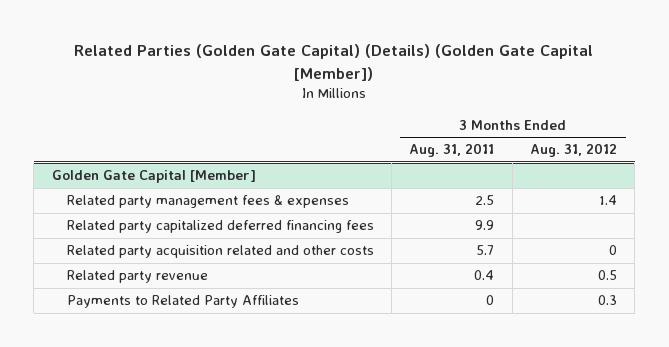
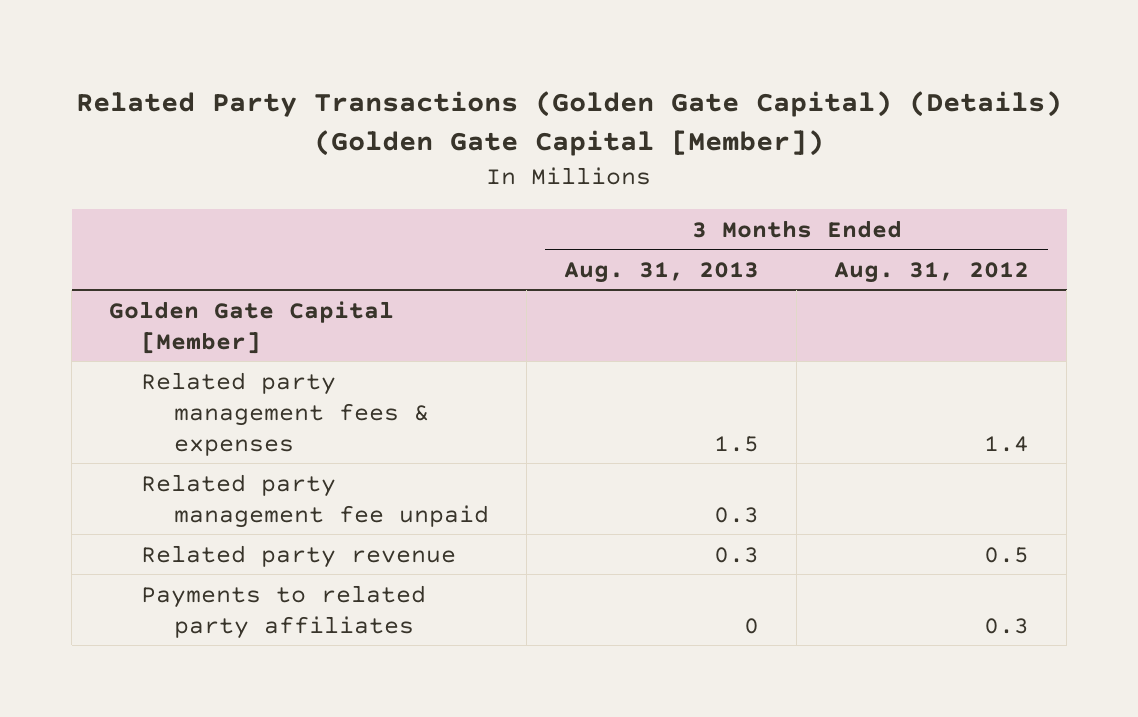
- Related Parties (Golden Gate Capital) (Details) (Golden Gate Capital [Member])
+ Related Party Transactions (Golden Gate Capital) (Details) (Golden Gate Capital [Member])
- | 3 Months Ended Aug. 31, 2011 | 3 Months Ended Aug. 31, 2012
+ | 3 Months Ended Aug. 31, 2013 | 3 Months Ended Aug. 31, 2012
@ Golden Gate Capital [Member]
- Related party capitalized deferred financing fees | 9.9 |
- Related party acquisition related and other costs | 5.7 | 0
+ Related party management fee unpaid | 0.3 |
- Payments to Related Party Affiliates | 0 | 0.3
+ Payments to related party affiliates | 0 | 0.3

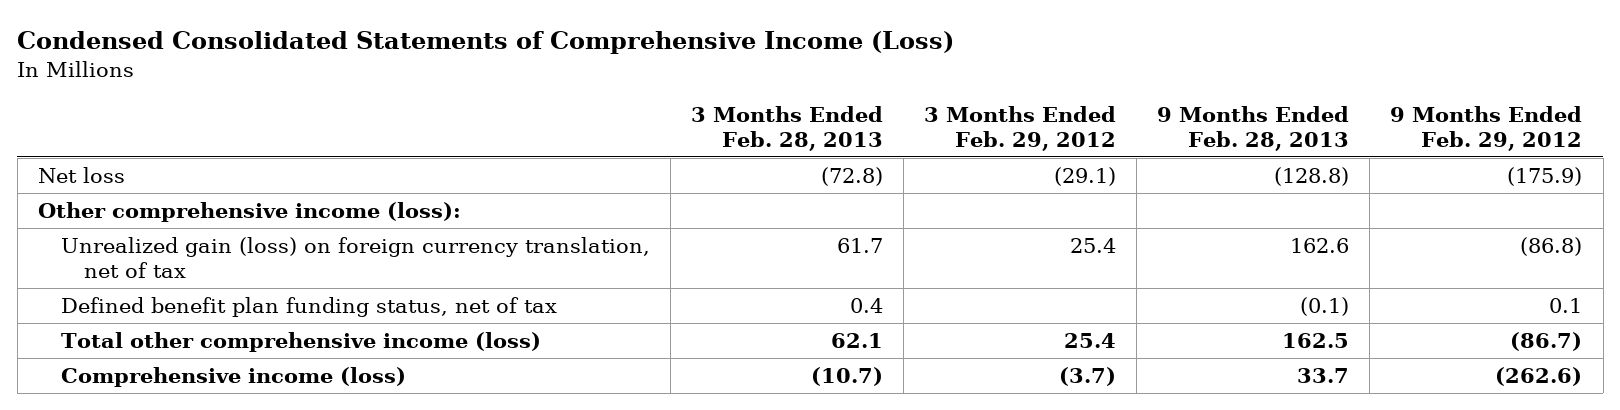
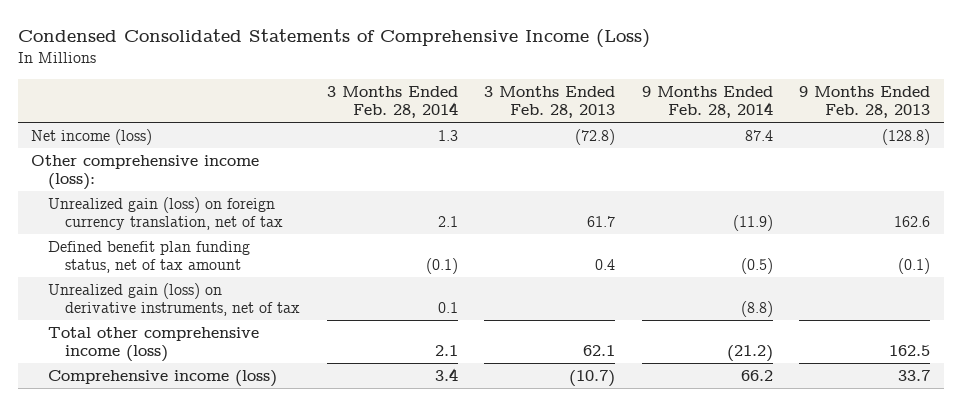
- | 3 Months Ended Feb. 28, 2013 | 3 Months Ended Feb. 29, 2012 | 9 Months Ended Feb. 28, 2013 | 9 Months Ended Feb. 29, 2012
+ | 3 Months Ended Feb. 28, 2014 | 3 Months Ended Feb. 28, 2013 | 9 Months Ended Feb. 28, 2014 | 9 Months Ended Feb. 28, 2013
- Net loss | (72.8) | (29.1) | (128.8) | (175.9)
+ Net income (loss) | 1.3 | (72.8) | 87.4 | (128.8)
- Defined benefit plan funding status, net of tax | 0.4 | | (0.1) | 0.1
+ Defined benefit plan funding status, net of tax amount | (0.1) | 0.4 | (0.5) | (0.1)
+ Unrealized gain (loss) on derivative instruments, net of tax | 0.1 | | (8.8) |

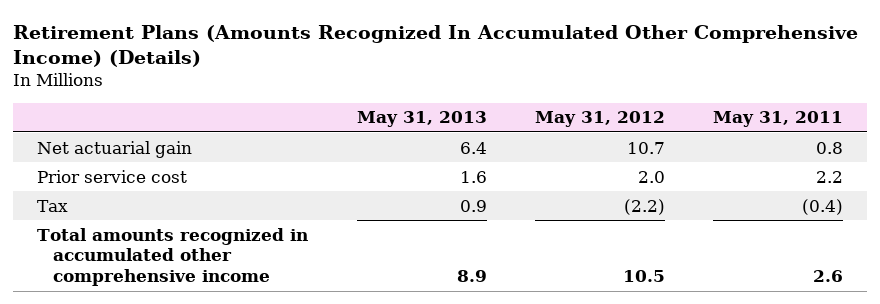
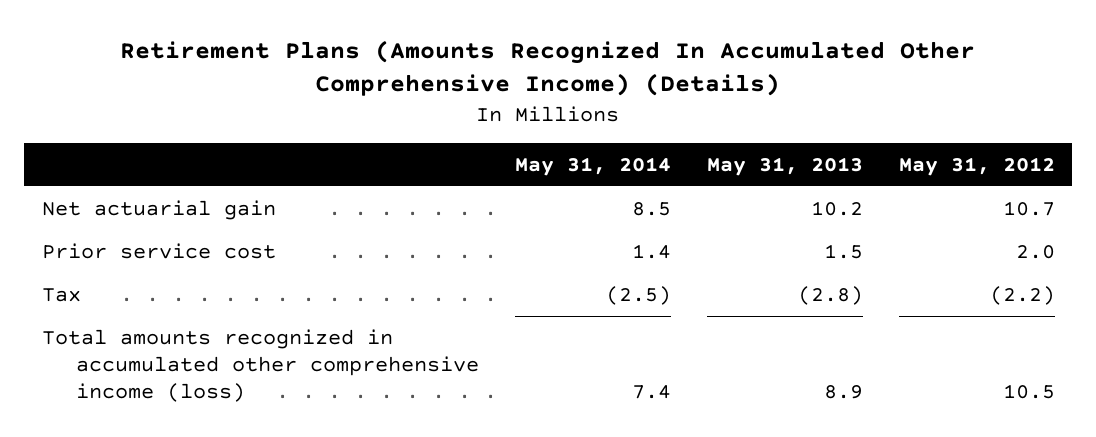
- | May 31, 2013 | May 31, 2012 | May 31, 2011
+ | May 31, 2014 | May 31, 2013 | May 31, 2012
- Net actuarial gain | 6.4 | 10.7 | 0.8
- Prior service cost | 1.6 | 2.0 | 2.2
- Tax | 0.9 | (2.2) | (0.4)
- Total amounts recognized in accumulated other comprehensive income | 8.9 | 10.5 | 2.6
+ Net actuarial gain | 8.5 | 10.2 | 10.7
+ Prior service cost | 1.4 | 1.5 | 2.0
+ Tax | (2.5) | (2.8) | (2.2)
+ Total amounts recognized in accumulated other comprehensive income (loss) | 7.4 | 8.9 | 10.5

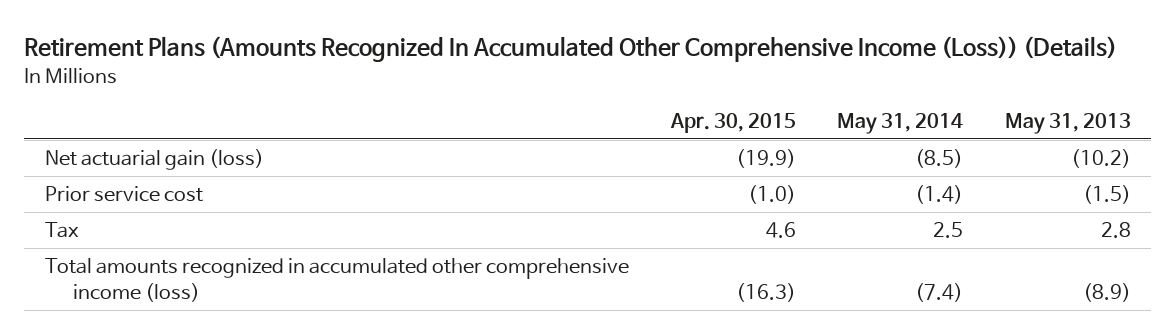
- Retirement Plans (Amounts Recognized In Accumulated Other Comprehensive Income) (Details)
+ Retirement Plans (Amounts Recognized In Accumulated Other Comprehensive Income (Loss)) (Details)
- | May 31, 2014 | May 31, 2013 | May 31, 2012
+ | Apr. 30, 2015 | May 31, 2014 | May 31, 2013
- Net actuarial gain | 8.5 | 10.2 | 10.7
- Prior service cost | 1.4 | 1.5 | 2.0
- Tax | (2.5) | (2.8) | (2.2)
- Total amounts recognized in accumulated other comprehensive income (loss) | 7.4 | 8.9 | 10.5
+ Net actuarial gain (loss) | (19.9) | (8.5) | (10.2)
+ Prior service cost | (1.0) | (1.4) | (1.5)
+ Tax | 4.6 | 2.5 | 2.8
+ Total amounts recognized in accumulated other comprehensive income (loss) | (16.3) | (7.4) | (8.9)

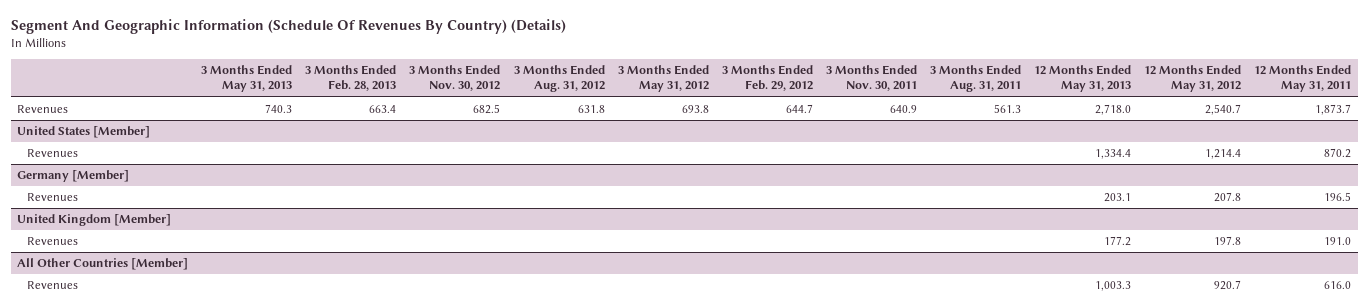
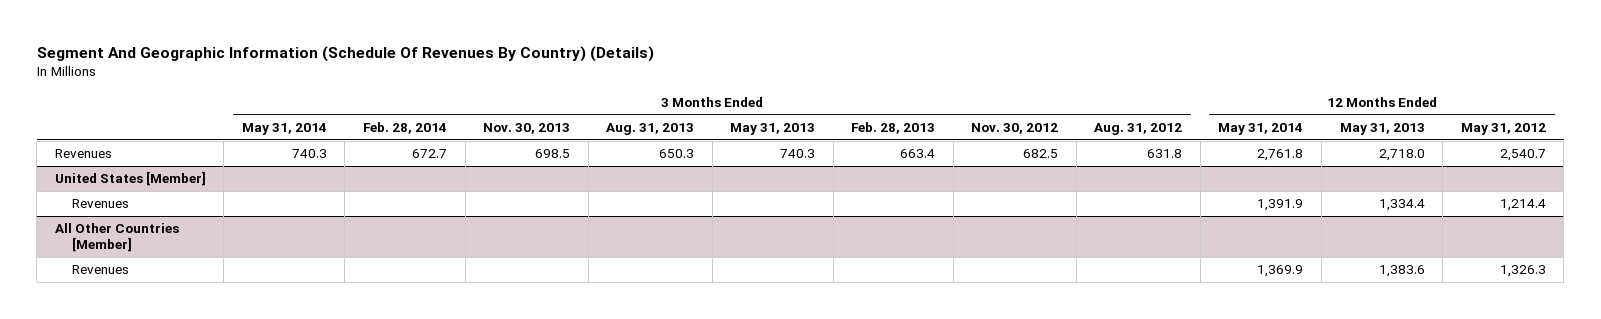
- | 3 Months Ended May 31, 2013 | 3 Months Ended Feb. 28, 2013 | 3 Months Ended Nov. 30, 2012 | 3 Months Ended Aug. 31, 2012 | 3 Months Ended May 31, 2012 | 3 Months Ended Feb. 29, 2012 | 3 Months Ended Nov. 30, 2011 | 3 Months Ended Aug. 31, 2011 | 12 Months Ended May 31, 2013 | 12 Months Ended May 31, 2012 | 12 Months Ended May 31, 2011
+ | 3 Months Ended May 31, 2014 | 3 Months Ended Feb. 28, 2014 | 3 Months Ended Nov. 30, 2013 | 3 Months Ended Aug. 31, 2013 | 3 Months Ended May 31, 2013 | 3 Months Ended Feb. 28, 2013 | 3 Months Ended Nov. 30, 2012 | 3 Months Ended Aug. 31, 2012 | 12 Months Ended May 31, 2014 | 12 Months Ended May 31, 2013 | 12 Months Ended May 31, 2012
- Germany [Member]
- Revenues | | | | | | | | | 203.1 | 207.8 | 196.5
- United Kingdom [Member]
- Revenues | | | | | | | | | 177.2 | 197.8 | 191.0
@ All Other Countries [Member]
- Revenues | | | | | | | | | 1,003.3 | 920.7 | 616.0
+ Revenues | | | | | | | | | 1,369.9 | 1,383.6 | 1,326.3

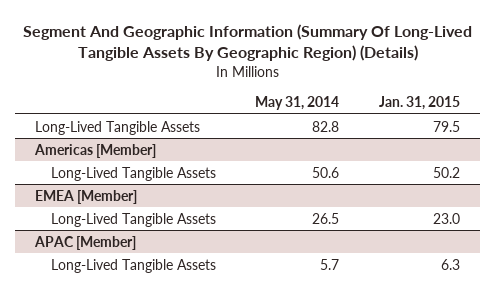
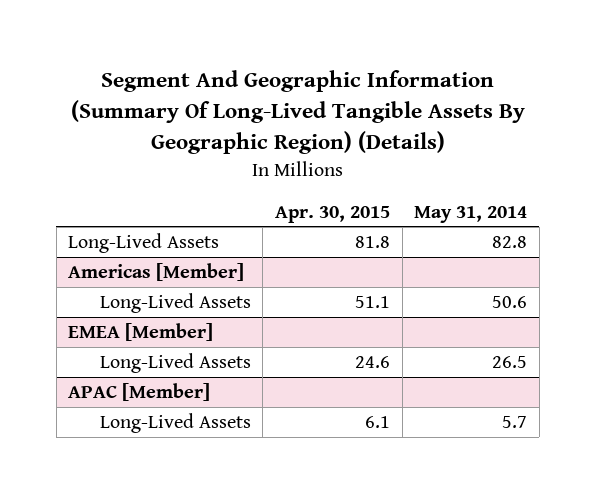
- | May 31, 2014 | Jan. 31, 2015
+ | Apr. 30, 2015 | May 31, 2014
- Long-Lived Tangible Assets | 82.8 | 79.5
+ Long-Lived Assets | 81.8 | 82.8
@ Americas [Member]
- Long-Lived Tangible Assets | 50.6 | 50.2
+ Long-Lived Assets | 51.1 | 50.6
@ EMEA [Member]
- Long-Lived Tangible Assets | 26.5 | 23.0
+ Long-Lived Assets | 24.6 | 26.5
@ APAC [Member]
- Long-Lived Tangible Assets | 5.7 | 6.3
+ Long-Lived Assets | 6.1 | 5.7

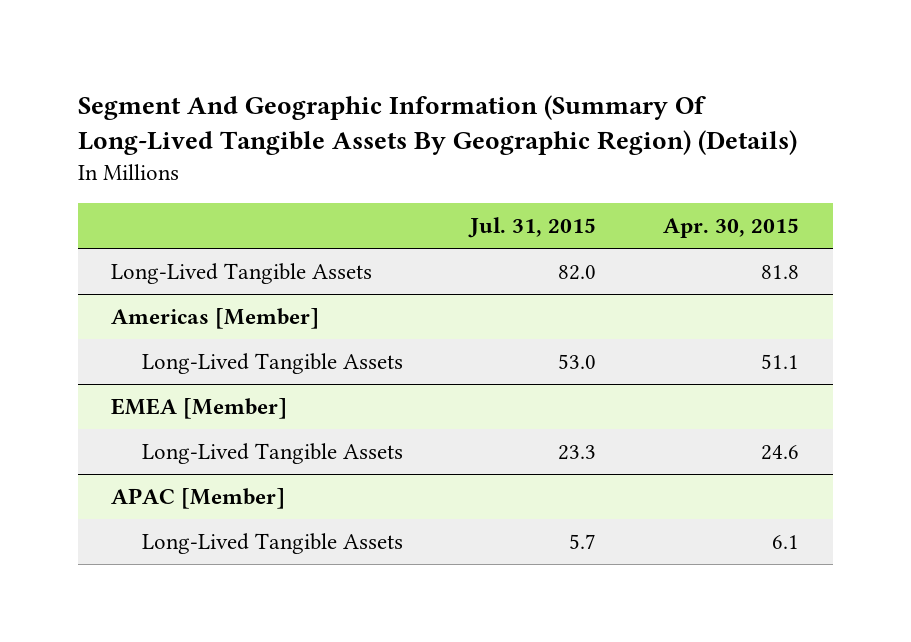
- | Apr. 30, 2015 | May 31, 2014
+ | Jul. 31, 2015 | Apr. 30, 2015
- Long-Lived Assets | 81.8 | 82.8
+ Long-Lived Tangible Assets | 82.0 | 81.8
@ Americas [Member]
- Long-Lived Assets | 51.1 | 50.6
+ Long-Lived Tangible Assets | 53.0 | 51.1
@ EMEA [Member]
- Long-Lived Assets | 24.6 | 26.5
+ Long-Lived Tangible Assets | 23.3 | 24.6
@ APAC [Member]
- Long-Lived Assets | 6.1 | 5.7
+ Long-Lived Tangible Assets | 5.7 | 6.1

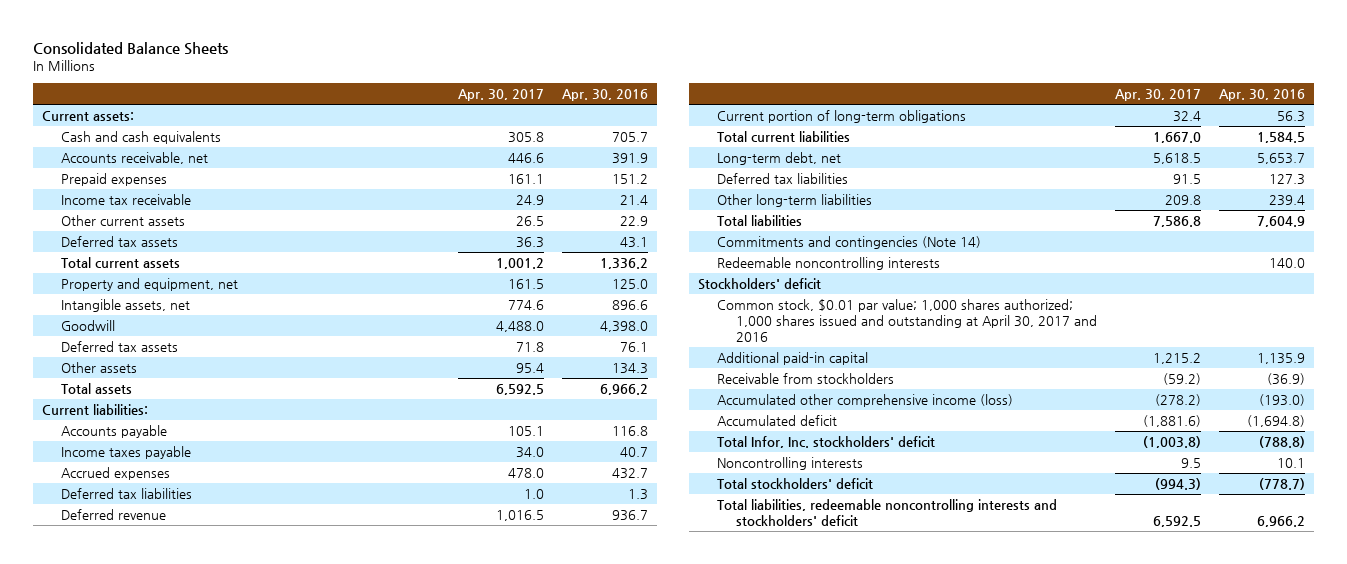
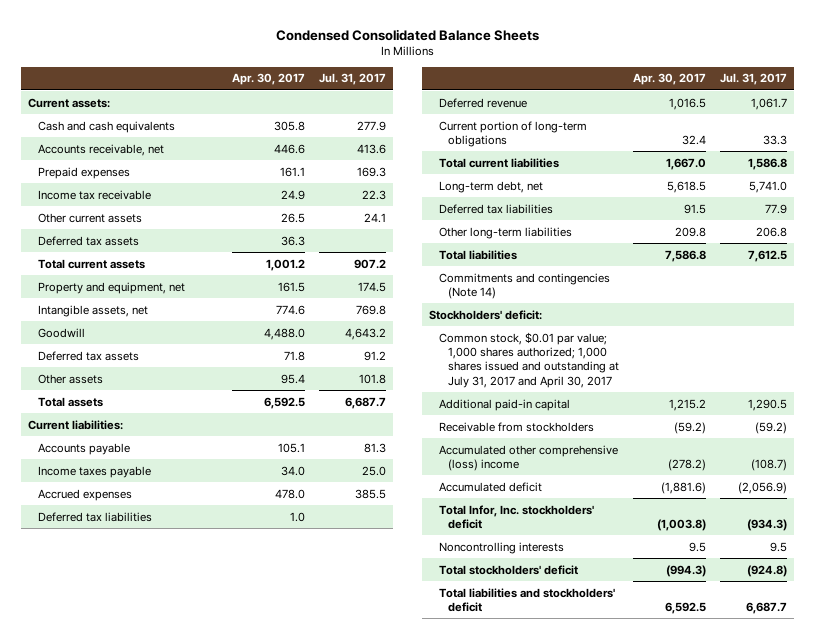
- Consolidated Balance Sheets
+ Condensed Consolidated Balance Sheets
- | Apr. 30, 2017 | Apr. 30, 2016
+ | Apr. 30, 2017 | Jul. 31, 2017
- Redeemable noncontrolling interests | | 140.0
- Stockholders' deficit
- Common stock, $0.01 par value; 1,000 shares authorized; 1,000 shares issued and outstanding at April 30, 2017 and 2016
+ Stockholders' deficit:
+ Common stock, $0.01 par value; 1,000 shares authorized; 1,000 shares issued and outstanding at July 31, 2017 and April 30, 2017
- Accumulated other comprehensive income (loss) | (278.2) | (193.0)
+ Accumulated other comprehensive (loss) income | (278.2) | (108.7)
- Total liabilities, redeemable noncontrolling interests and stockholders' deficit | 6,592.5 | 6,966.2
+ Total liabilities and stockholders' deficit | 6,592.5 | 6,687.7

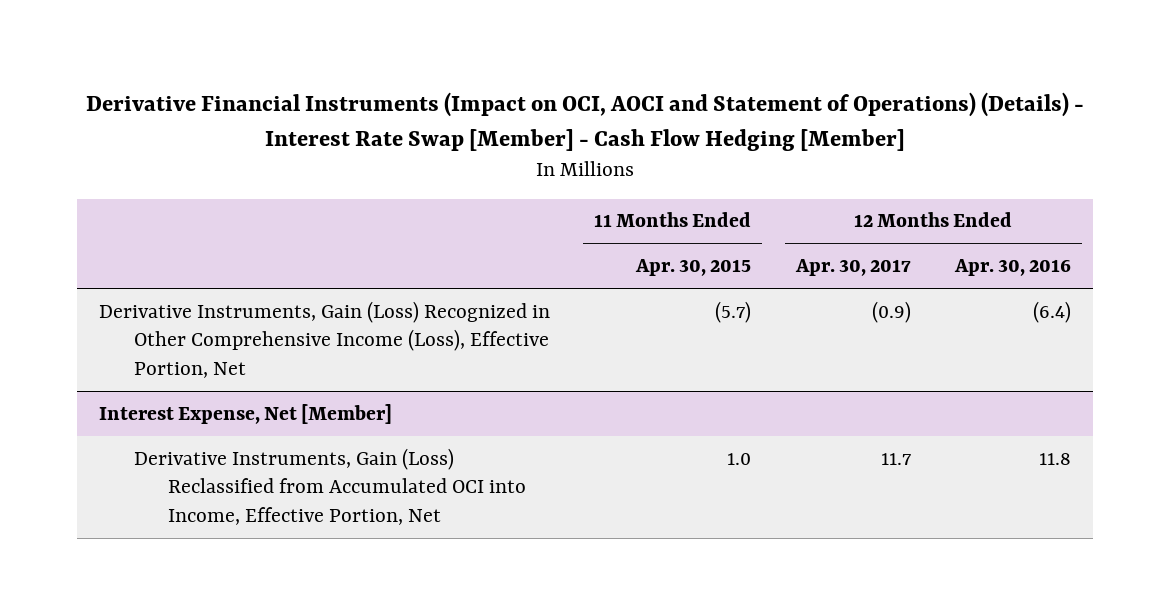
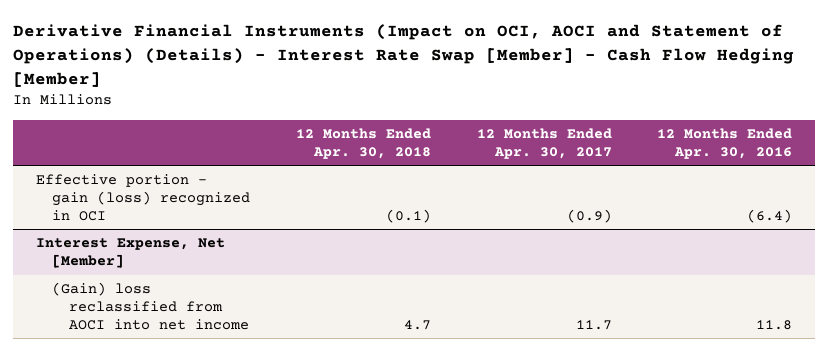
- | 11 Months Ended Apr. 30, 2015 | 12 Months Ended Apr. 30, 2017 | 12 Months Ended Apr. 30, 2016
+ | 12 Months Ended Apr. 30, 2018 | 12 Months Ended Apr. 30, 2017 | 12 Months Ended Apr. 30, 2016
- Derivative Instruments, Gain (Loss) Recognized in Other Comprehensive Income (Loss), Effective Portion, Net | (5.7) | (0.9) | (6.4)
+ Effective portion - gain (loss) recognized in OCI | (0.1) | (0.9) | (6.4)
@ Interest Expense, Net [Member]
- Derivative Instruments, Gain (Loss) Reclassified from Accumulated OCI into Income, Effective Portion, Net | 1.0 | 11.7 | 11.8
+ (Gain) loss reclassified from AOCI into net income | 4.7 | 11.7 | 11.8

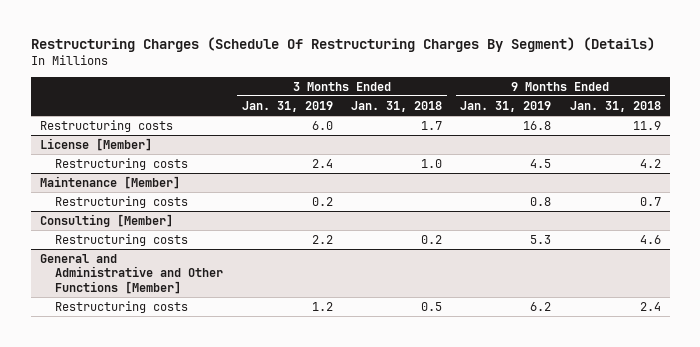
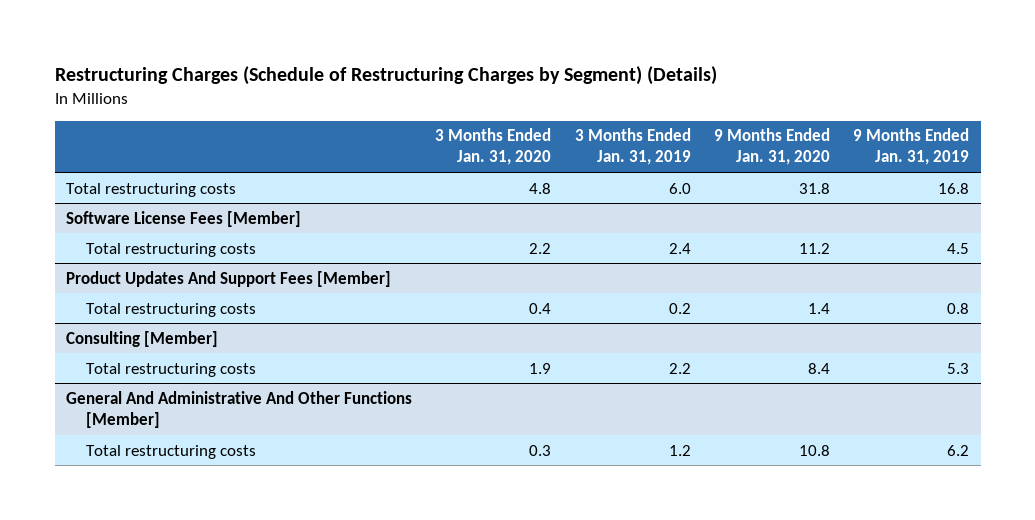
- Restructuring Charges (Schedule Of Restructuring Charges By Segment) (Details)
+ Restructuring Charges (Schedule of Restructuring Charges by Segment) (Details)
- | 3 Months Ended Jan. 31, 2019 | 3 Months Ended Jan. 31, 2018 | 9 Months Ended Jan. 31, 2019 | 9 Months Ended Jan. 31, 2018
+ | 3 Months Ended Jan. 31, 2020 | 3 Months Ended Jan. 31, 2019 | 9 Months Ended Jan. 31, 2020 | 9 Months Ended Jan. 31, 2019
- Restructuring costs | 6.0 | 1.7 | 16.8 | 11.9
- License [Member]
- Restructuring costs | 2.4 | 1.0 | 4.5 | 4.2
- Maintenance [Member]
- Restructuring costs | 0.2 | | 0.8 | 0.7
+ Total restructuring costs | 4.8 | 6.0 | 31.8 | 16.8
+ Software License Fees [Member]
+ Total restructuring costs | 2.2 | 2.4 | 11.2 | 4.5
+ Product Updates And Support Fees [Member]
+ Total restructuring costs | 0.4 | 0.2 | 1.4 | 0.8
@ Consulting [Member]
- Restructuring costs | 2.2 | 0.2 | 5.3 | 4.6
- General and Administrative and Other Functions [Member]
- Restructuring costs | 1.2 | 0.5 | 6.2 | 2.4
@ Consulting [Member]
+ Total restructuring costs | 1.9 | 2.2 | 8.4 | 5.3
+ General And Administrative And Other Functions [Member]
+ Total restructuring costs | 0.3 | 1.2 | 10.8 | 6.2

